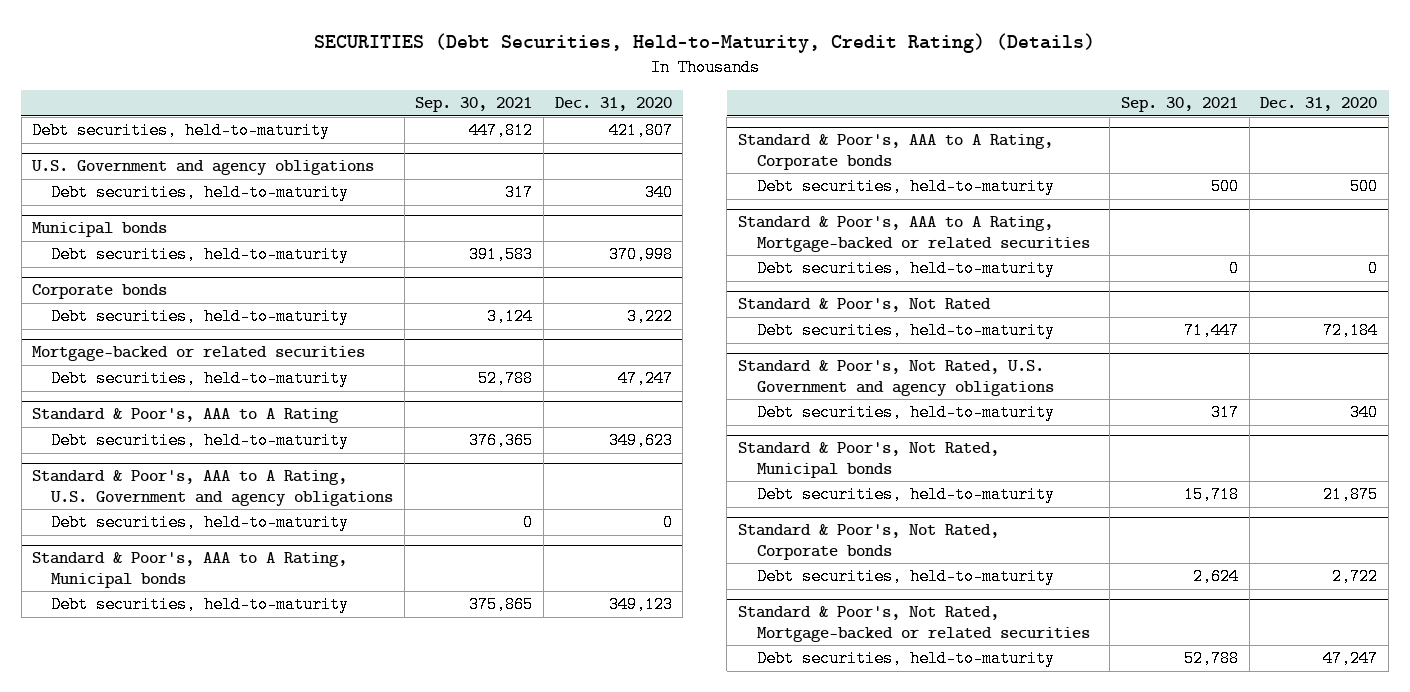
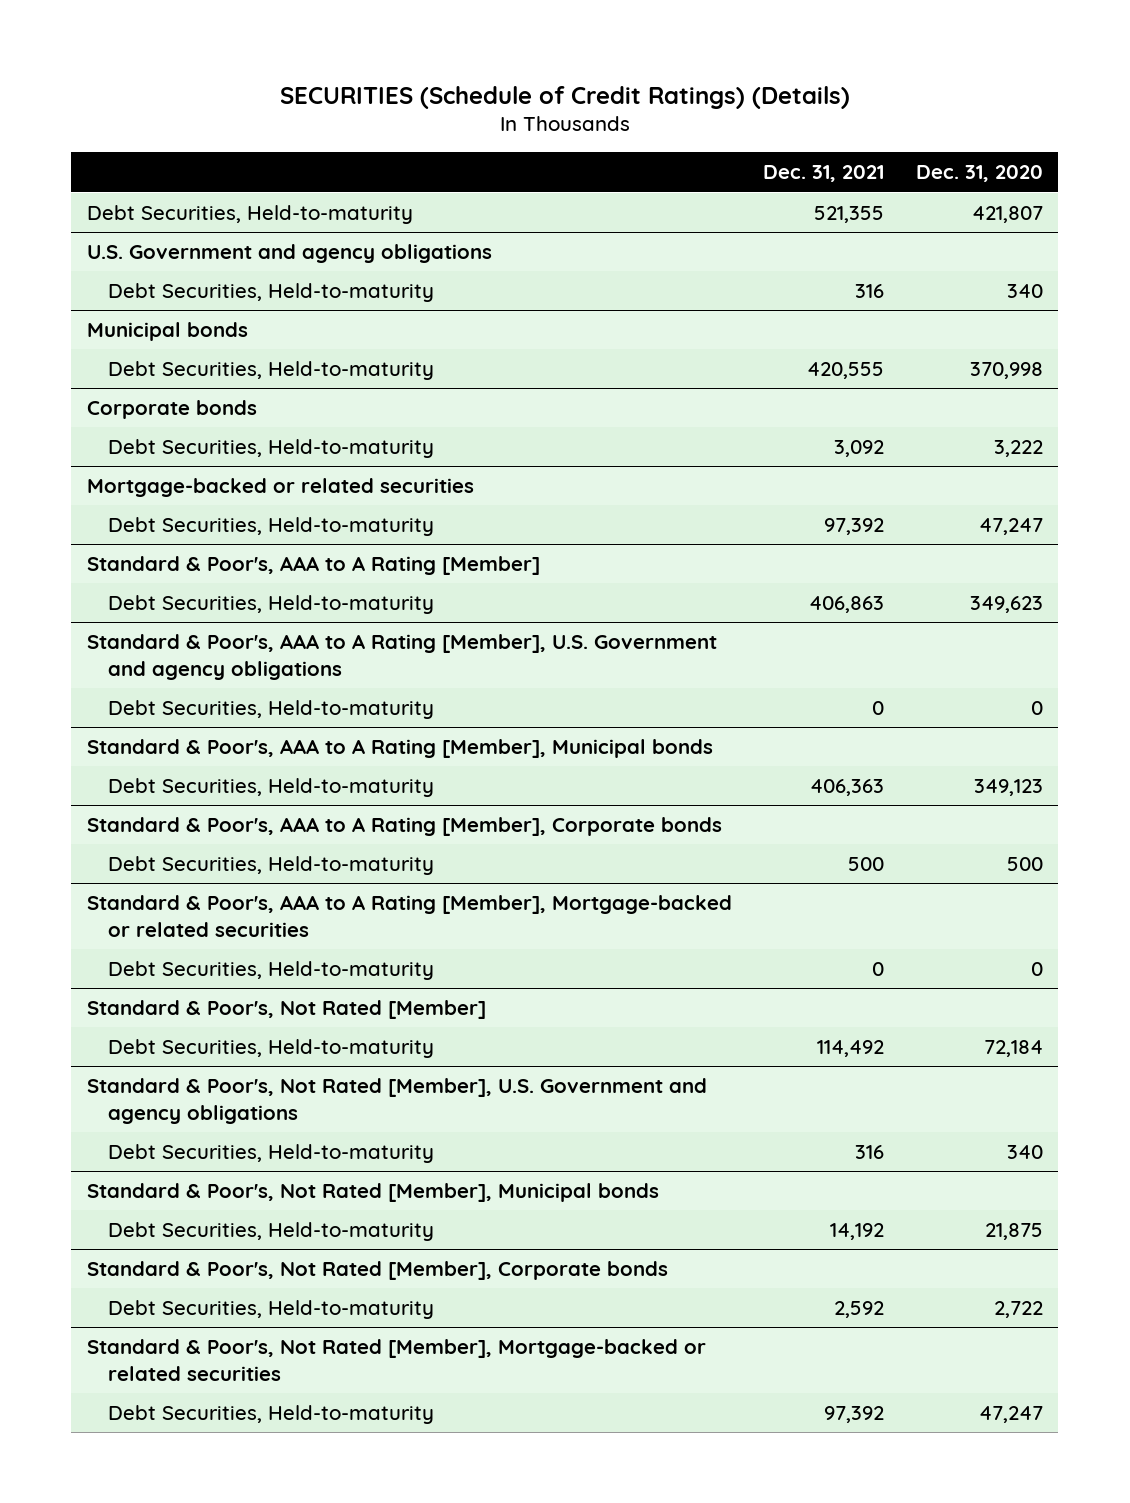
- SECURITIES (Debt Securities, Held-to-Maturity, Credit Rating) (Details)
+ SECURITIES (Schedule of Credit Ratings) (Details)
- | Sep. 30, 2021 | Dec. 31, 2020
+ | Dec. 31, 2021 | Dec. 31, 2020
- Debt securities, held-to-maturity | 447,812 | 421,807
+ Debt Securities, Held-to-maturity | 521,355 | 421,807
@ U.S. Government and agency obligations
- Debt securities, held-to-maturity | 317 | 340
+ Debt Securities, Held-to-maturity | 316 | 340
@ Municipal bonds
- Debt securities, held-to-maturity | 391,583 | 370,998
+ Debt Securities, Held-to-maturity | 420,555 | 370,998
@ Corporate bonds
- Debt securities, held-to-maturity | 3,124 | 3,222
+ Debt Securities, Held-to-maturity | 3,092 | 3,222
@ Mortgage-backed or related securities
- Debt securities, held-to-maturity | 52,788 | 47,247
- Standard & Poor's, AAA to A Rating
- Debt securities, held-to-maturity | 376,365 | 349,623
- Standard & Poor's, AAA to A Rating, U.S. Government and agency obligations
- Debt securities, held-to-maturity | 0 | 0
- Standard & Poor's, AAA to A Rating, Municipal bonds
- Debt securities, held-to-maturity | 375,865 | 349,123
- Standard & Poor's, AAA to A Rating, Corporate bonds
- Debt securities, held-to-maturity | 500 | 500
- Standard & Poor's, AAA to A Rating, Mortgage-backed or related securities
- Debt securities, held-to-maturity | 0 | 0
- Standard & Poor's, Not Rated
- Debt securities, held-to-maturity | 71,447 | 72,184
- Standard & Poor's, Not Rated, U.S. Government and agency obligations
- Debt securities, held-to-maturity | 317 | 340
- Standard & Poor's, Not Rated, Municipal bonds
- Debt securities, held-to-maturity | 15,718 | 21,875
- Standard & Poor's, Not Rated, Corporate bonds
- Debt securities, held-to-maturity | 2,624 | 2,722
- Standard & Poor's, Not Rated, Mortgage-backed or related securities
- Debt securities, held-to-maturity | 52,788 | 47,247
@ Mortgage-backed or related securities
+ Debt Securities, Held-to-maturity | 97,392 | 47,247
+ Standard & Poor's, AAA to A Rating [Member]
+ Debt Securities, Held-to-maturity | 406,863 | 349,623
+ Standard & Poor's, AAA to A Rating [Member], U.S. Government and agency obligations
+ Debt Securities, Held-to-maturity | 0 | 0
+ Standard & Poor's, AAA to A Rating [Member], Municipal bonds
+ Debt Securities, Held-to-maturity | 406,363 | 349,123
+ Standard & Poor's, AAA to A Rating [Member], Corporate bonds
+ Debt Securities, Held-to-maturity | 500 | 500
+ Standard & Poor's, AAA to A Rating [Member], Mortgage-backed or related securities
+ Debt Securities, Held-to-maturity | 0 | 0
+ Standard & Poor's, Not Rated [Member]
+ Debt Securities, Held-to-maturity | 114,492 | 72,184
+ Standard & Poor's, Not Rated [Member], U.S. Government and agency obligations
+ Debt Securities, Held-to-maturity | 316 | 340
+ Standard & Poor's, Not Rated [Member], Municipal bonds
+ Debt Securities, Held-to-maturity | 14,192 | 21,875
+ Standard & Poor's, Not Rated [Member], Corporate bonds
+ Debt Securities, Held-to-maturity | 2,592 | 2,722
+ Standard & Poor's, Not Rated [Member], Mortgage-backed or related securities
+ Debt Securities, Held-to-maturity | 97,392 | 47,247

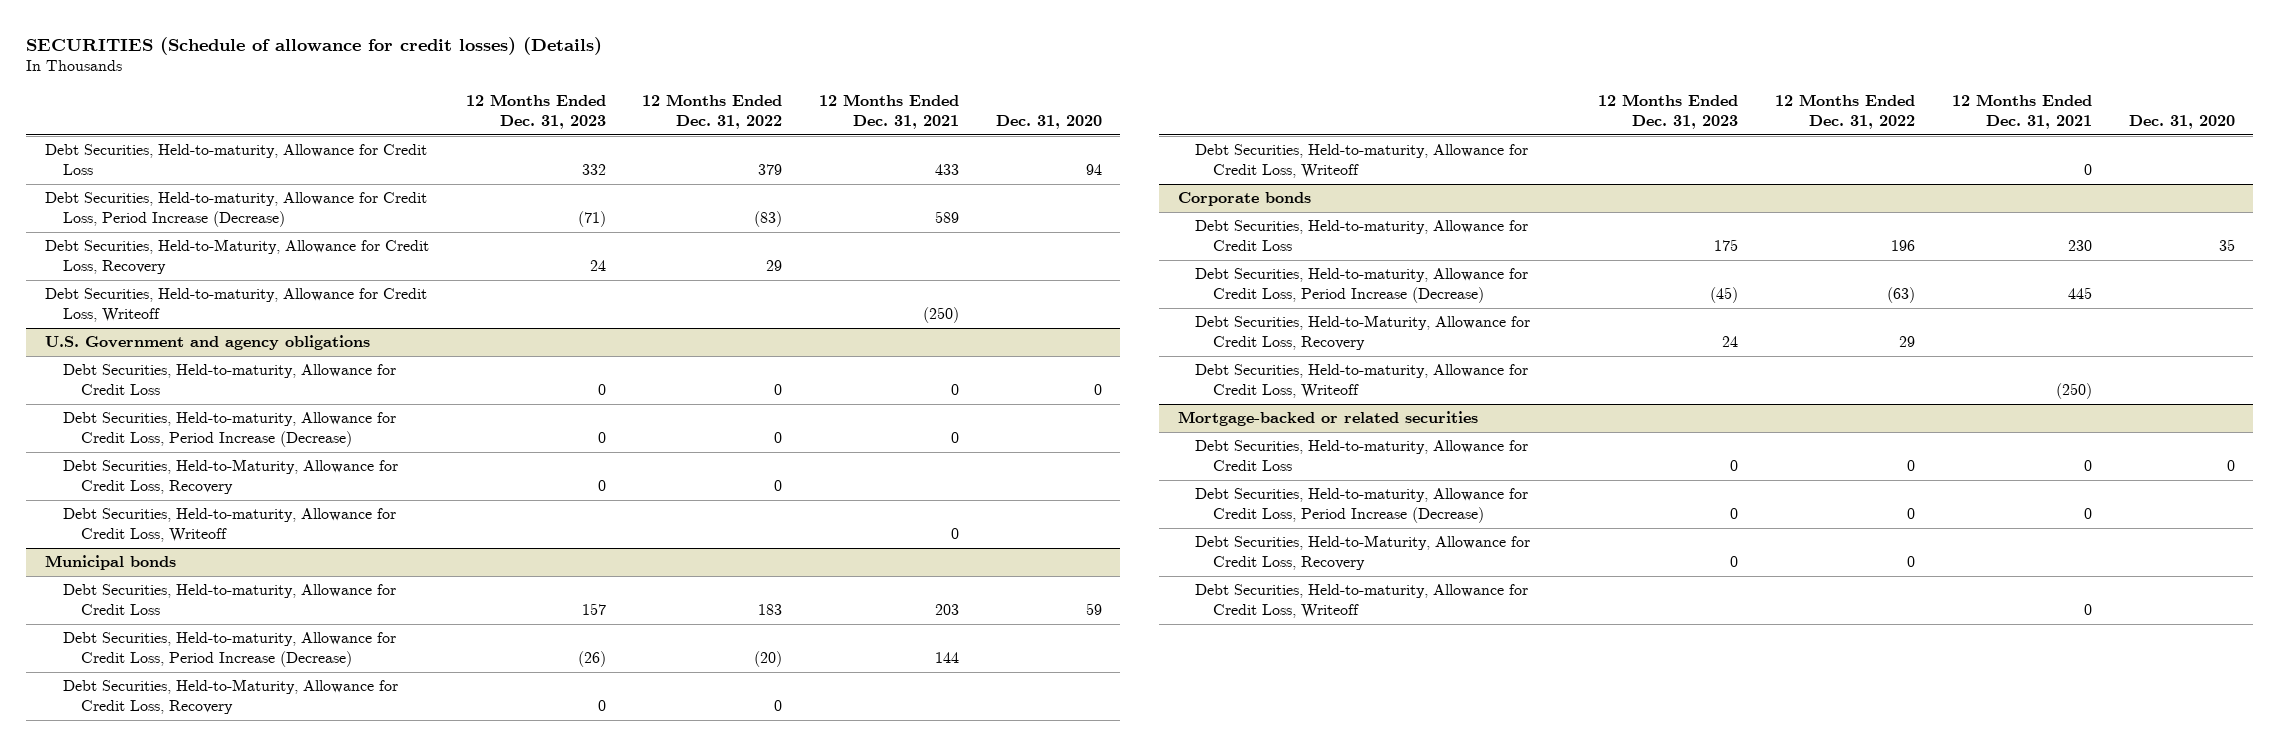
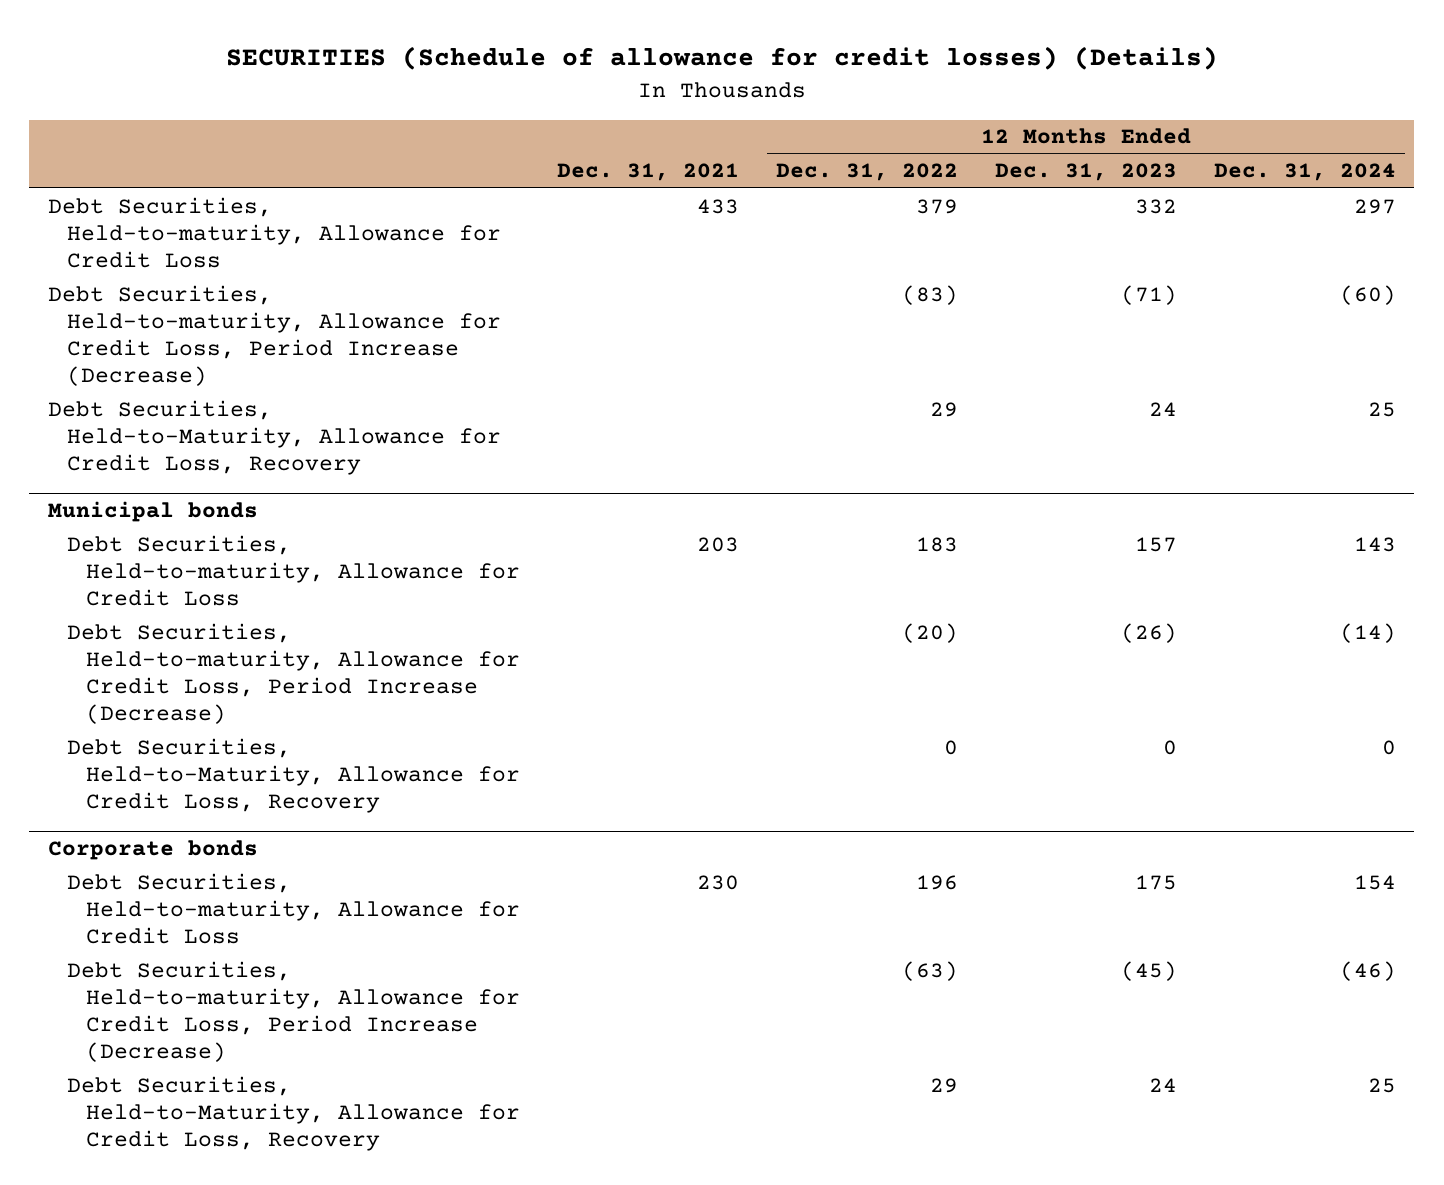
- | 12 Months Ended Dec. 31, 2023 | 12 Months Ended Dec. 31, 2022 | 12 Months Ended Dec. 31, 2021 | Dec. 31, 2020
+ | Dec. 31, 2021 | 12 Months Ended Dec. 31, 2022 | 12 Months Ended Dec. 31, 2023 | 12 Months Ended Dec. 31, 2024
- Debt Securities, Held-to-maturity, Allowance for Credit Loss, Writeoff | | | (250) |
- U.S. Government and agency obligations
- Debt Securities, Held-to-maturity, Allowance for Credit Loss | 0 | 0 | 0 | 0
- Debt Securities, Held-to-maturity, Allowance for Credit Loss, Period Increase (Decrease) | 0 | 0 | 0 |
- Debt Securities, Held-to-Maturity, Allowance for Credit Loss, Recovery | 0 | 0 | |
- Debt Securities, Held-to-maturity, Allowance for Credit Loss, Writeoff | | | 0 |
@ Municipal bonds
- Debt Securities, Held-to-maturity, Allowance for Credit Loss, Writeoff | | | 0 |
@ Corporate bonds
- Debt Securities, Held-to-maturity, Allowance for Credit Loss, Writeoff | | | (250) |
- Mortgage-backed or related securities
- Debt Securities, Held-to-maturity, Allowance for Credit Loss | 0 | 0 | 0 | 0
- Debt Securities, Held-to-maturity, Allowance for Credit Loss, Period Increase (Decrease) | 0 | 0 | 0 |
- Debt Securities, Held-to-Maturity, Allowance for Credit Loss, Recovery | 0 | 0 | |
- Debt Securities, Held-to-maturity, Allowance for Credit Loss, Writeoff | | | 0 |

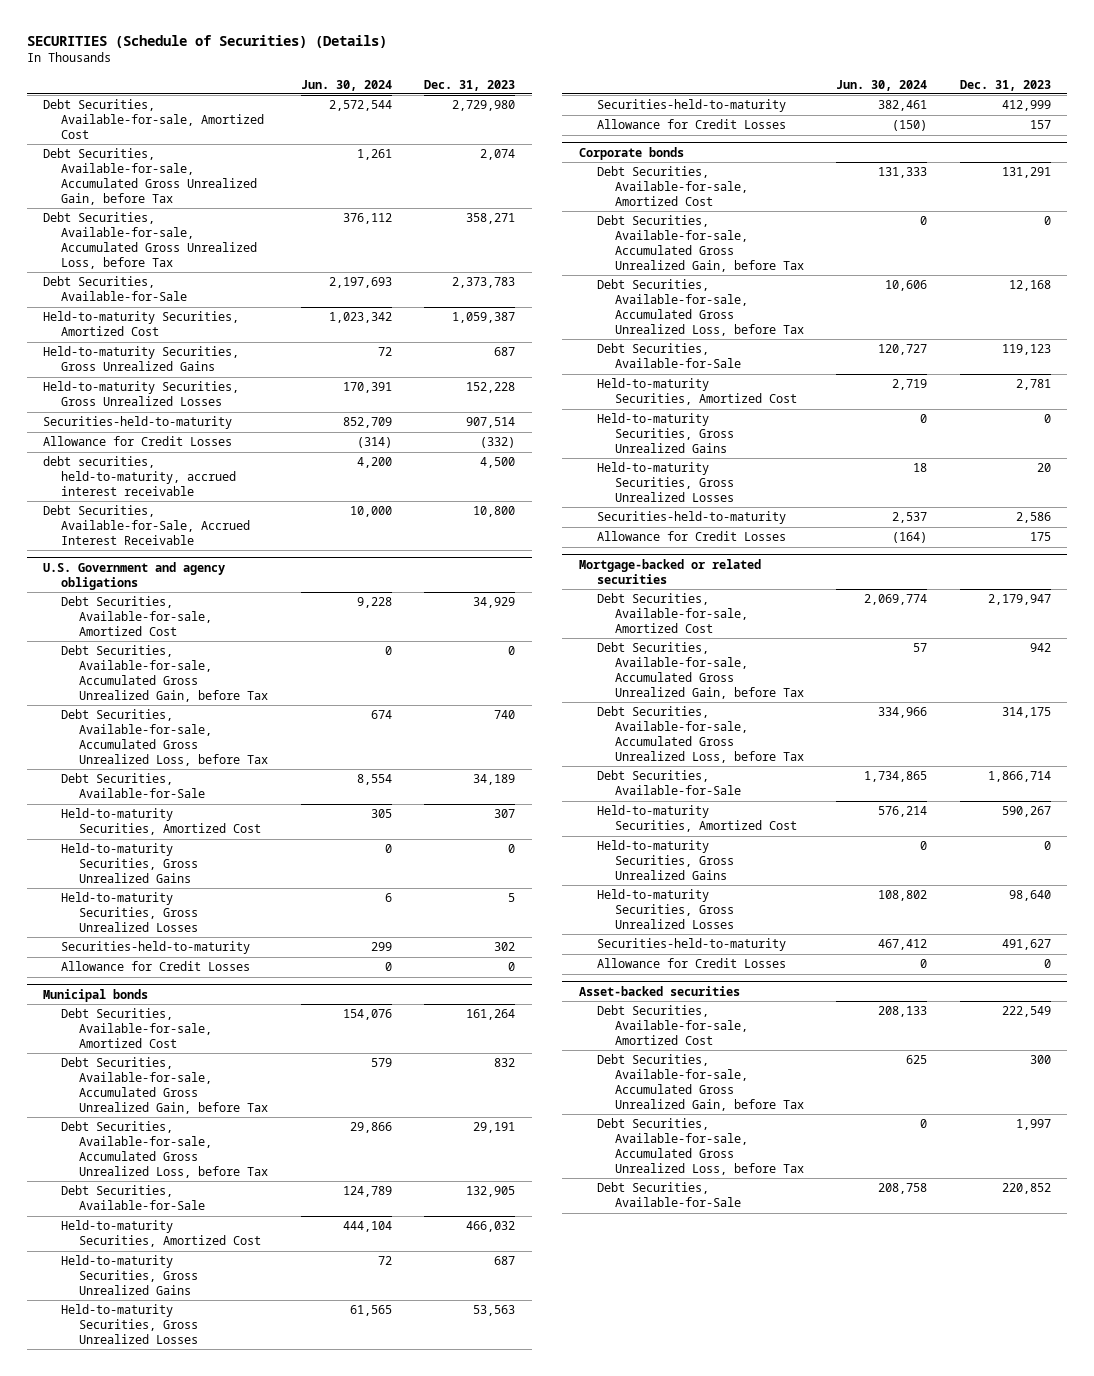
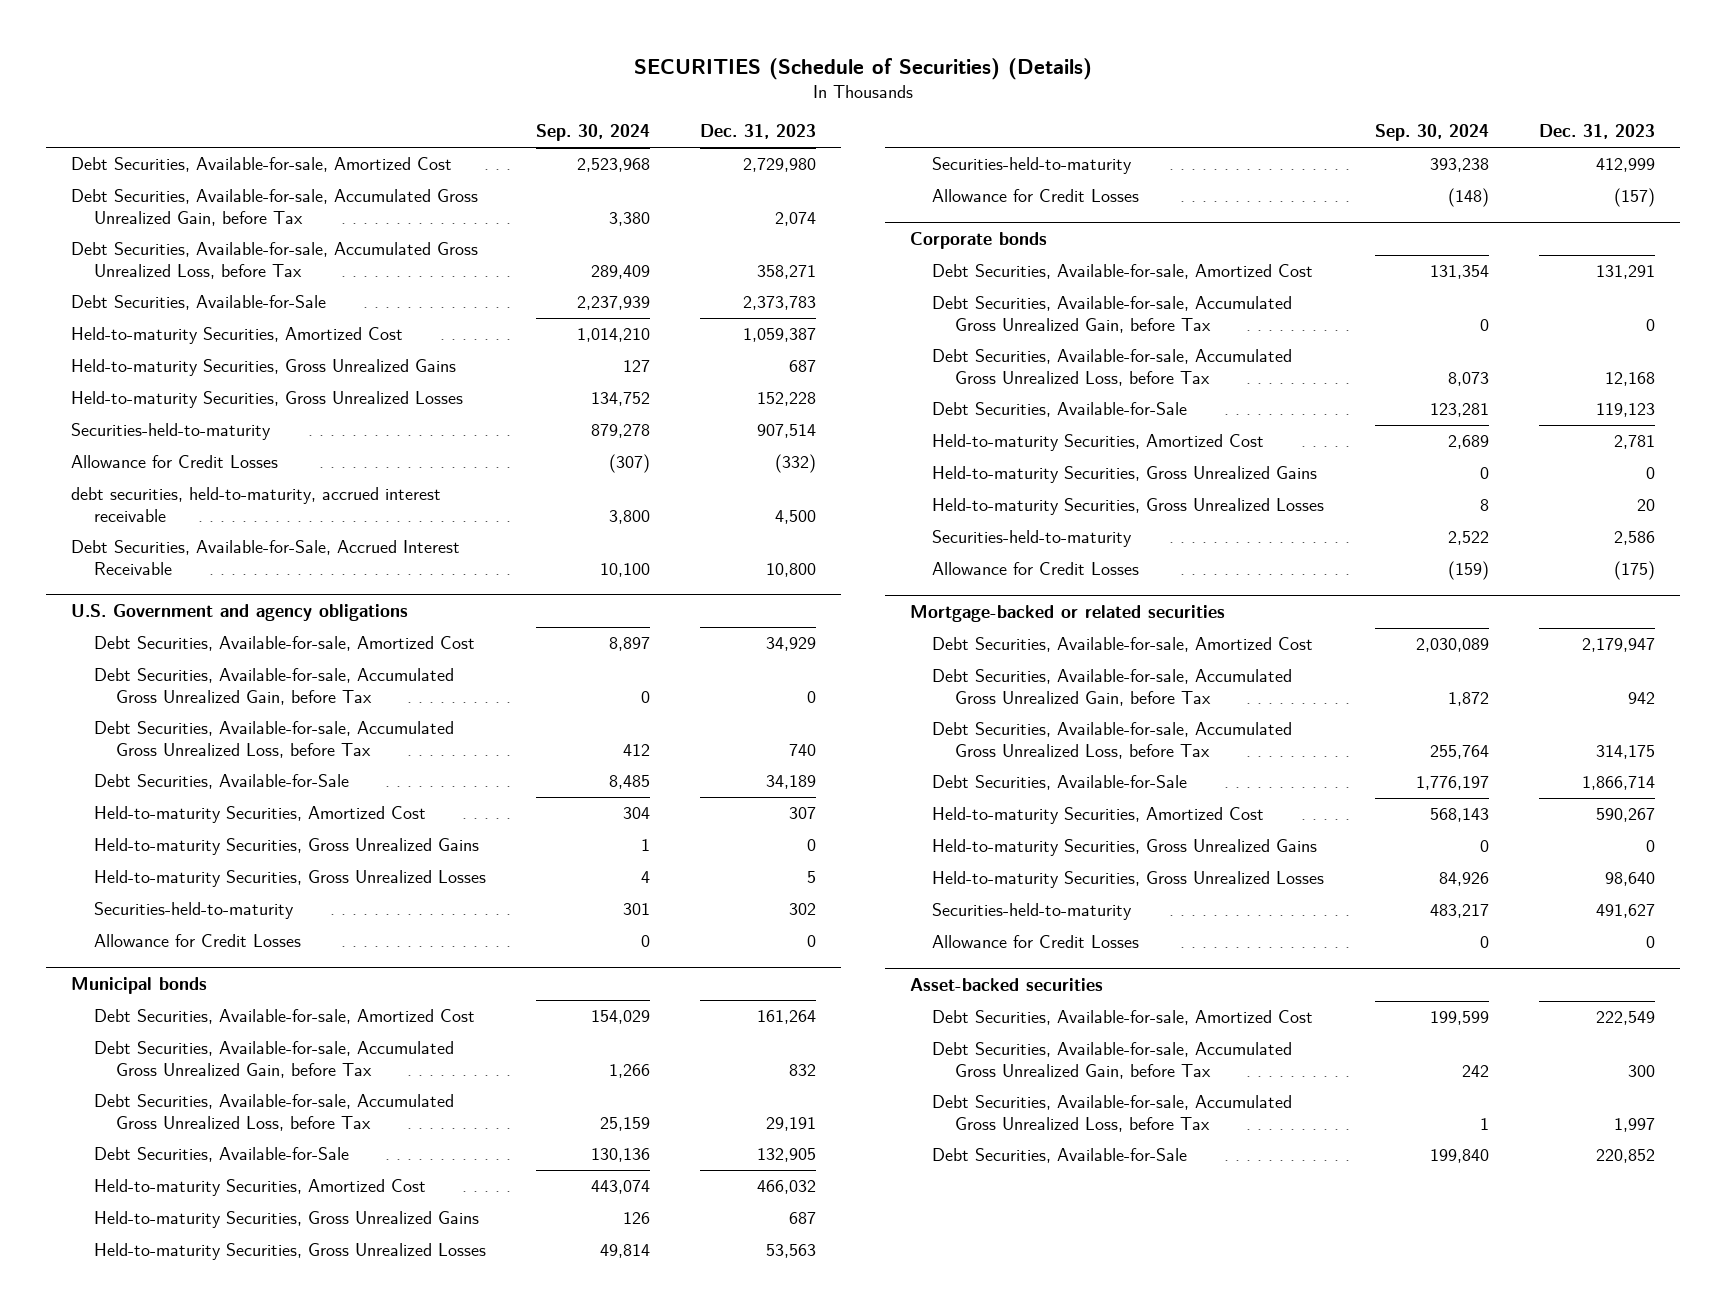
- | Jun. 30, 2024 | Dec. 31, 2023
+ | Sep. 30, 2024 | Dec. 31, 2023
@ Municipal bonds
- Allowance for Credit Losses | (150) | 157
+ Allowance for Credit Losses | (148) | (157)
@ Corporate bonds
- Allowance for Credit Losses | (164) | 175
+ Allowance for Credit Losses | (159) | (175)

